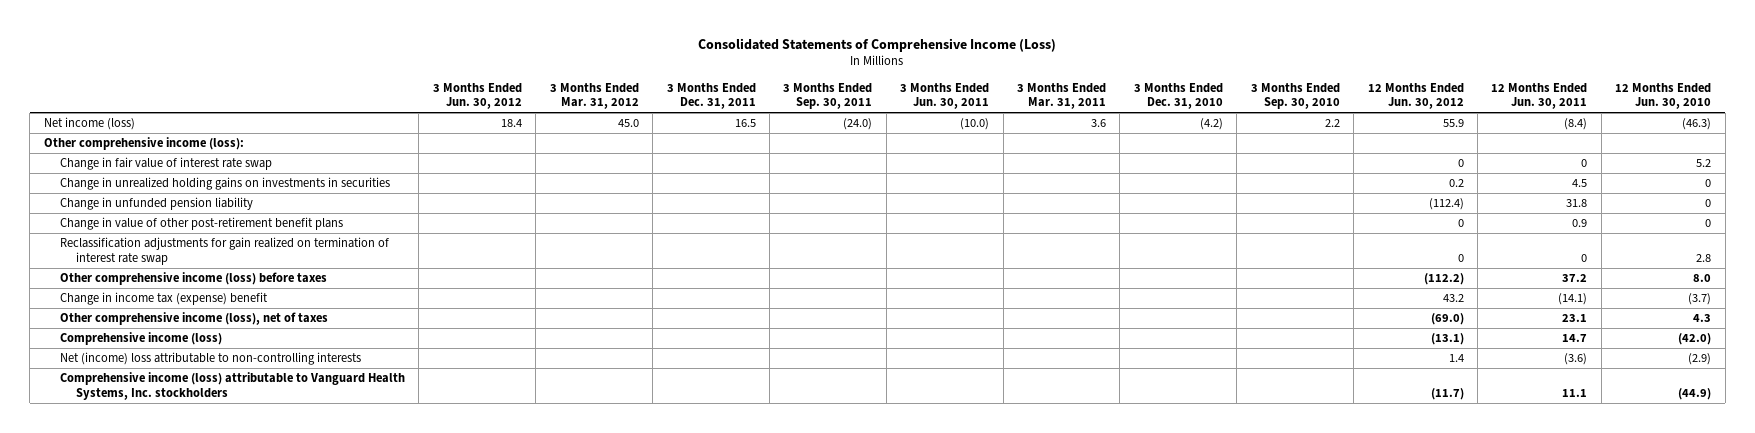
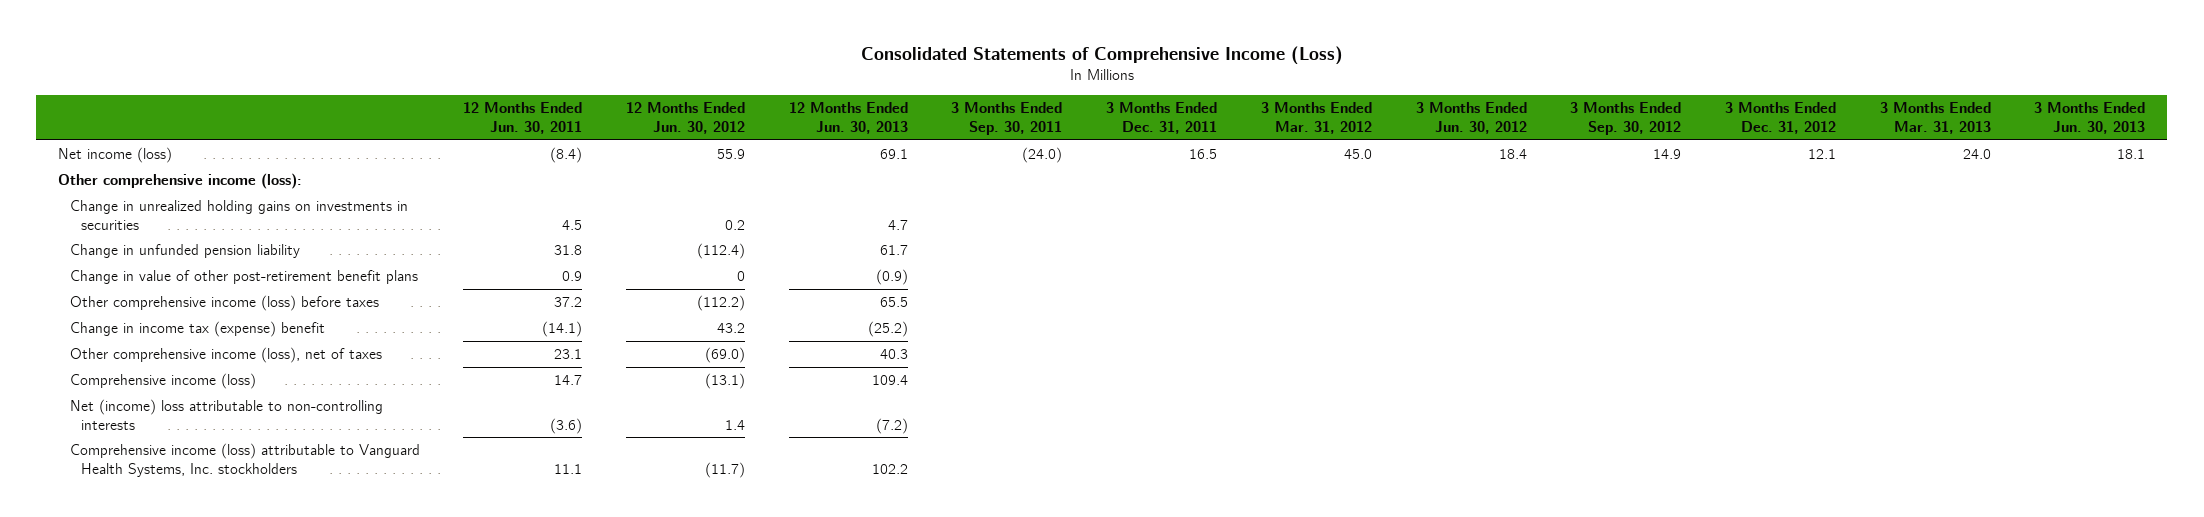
- | 3 Months Ended Jun. 30, 2012 | 3 Months Ended Mar. 31, 2012 | 3 Months Ended Dec. 31, 2011 | 3 Months Ended Sep. 30, 2011 | 3 Months Ended Jun. 30, 2011 | 3 Months Ended Mar. 31, 2011 | 3 Months Ended Dec. 31, 2010 | 3 Months Ended Sep. 30, 2010 | 12 Months Ended Jun. 30, 2012 | 12 Months Ended Jun. 30, 2011 | 12 Months Ended Jun. 30, 2010
+ | 12 Months Ended Jun. 30, 2011 | 12 Months Ended Jun. 30, 2012 | 12 Months Ended Jun. 30, 2013 | 3 Months Ended Sep. 30, 2011 | 3 Months Ended Dec. 31, 2011 | 3 Months Ended Mar. 31, 2012 | 3 Months Ended Jun. 30, 2012 | 3 Months Ended Sep. 30, 2012 | 3 Months Ended Dec. 31, 2012 | 3 Months Ended Mar. 31, 2013 | 3 Months Ended Jun. 30, 2013
- Change in fair value of interest rate swap | | | | | | | | | 0 | 0 | 5.2
- Reclassification adjustments for gain realized on termination of interest rate swap | | | | | | | | | 0 | 0 | 2.8

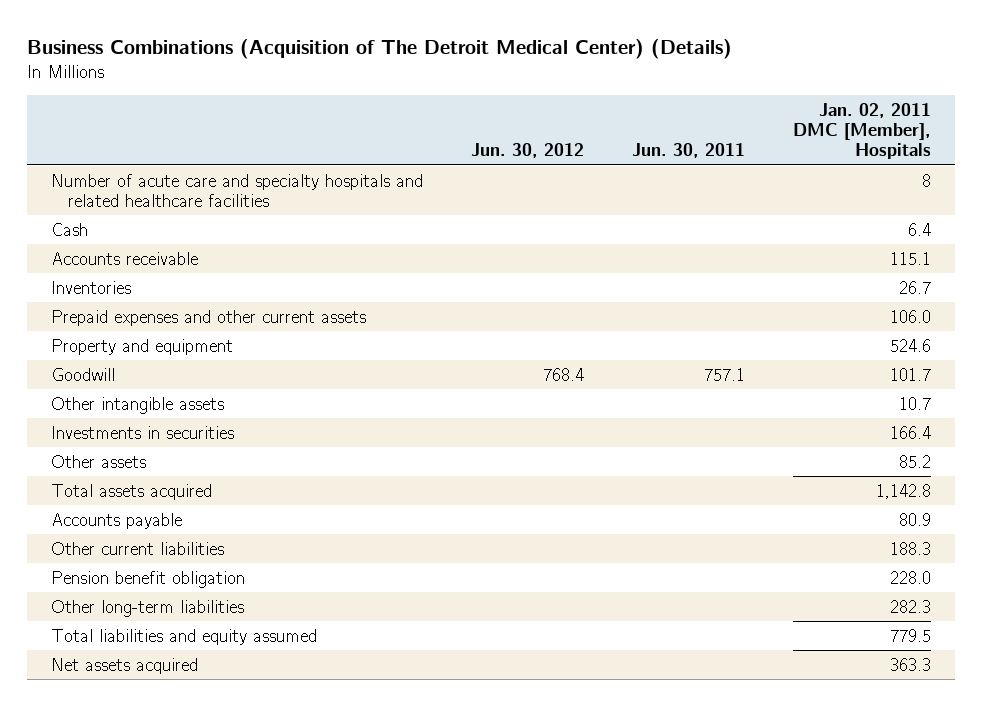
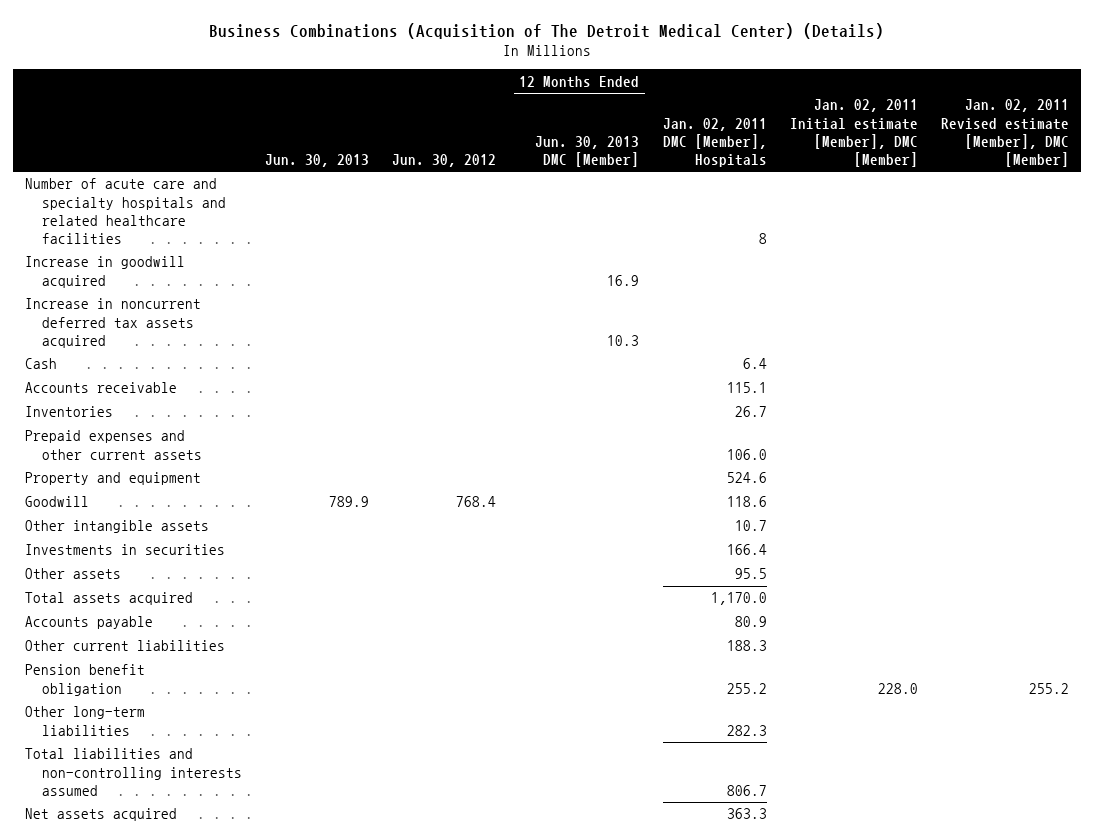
- | Jun. 30, 2012 | Jun. 30, 2011 | Jan. 02, 2011 DMC [Member], Hospitals
+ | Jun. 30, 2013 | Jun. 30, 2012 | 12 Months Ended Jun. 30, 2013 DMC [Member] | Jan. 02, 2011 DMC [Member], Hospitals | Jan. 02, 2011 Initial estimate [Member], DMC [Member] | Jan. 02, 2011 Revised estimate [Member], DMC [Member]
+ Increase in goodwill acquired | | | 16.9 | | |
+ Increase in noncurrent deferred tax assets acquired | | | 10.3 | | |
- Goodwill | 768.4 | 757.1 | 101.7
+ Goodwill | 789.9 | 768.4 | | 118.6 | |
- Other assets | | | 85.2
- Total assets acquired | | | 1,142.8
+ Other assets | | | | 95.5 | |
+ Total assets acquired | | | | 1,170.0 | |
- Pension benefit obligation | | | 228.0
+ Pension benefit obligation | | | | 255.2 | 228.0 | 255.2
- Total liabilities and equity assumed | | | 779.5
+ Total liabilities and non-controlling interests assumed | | | | 806.7 | |

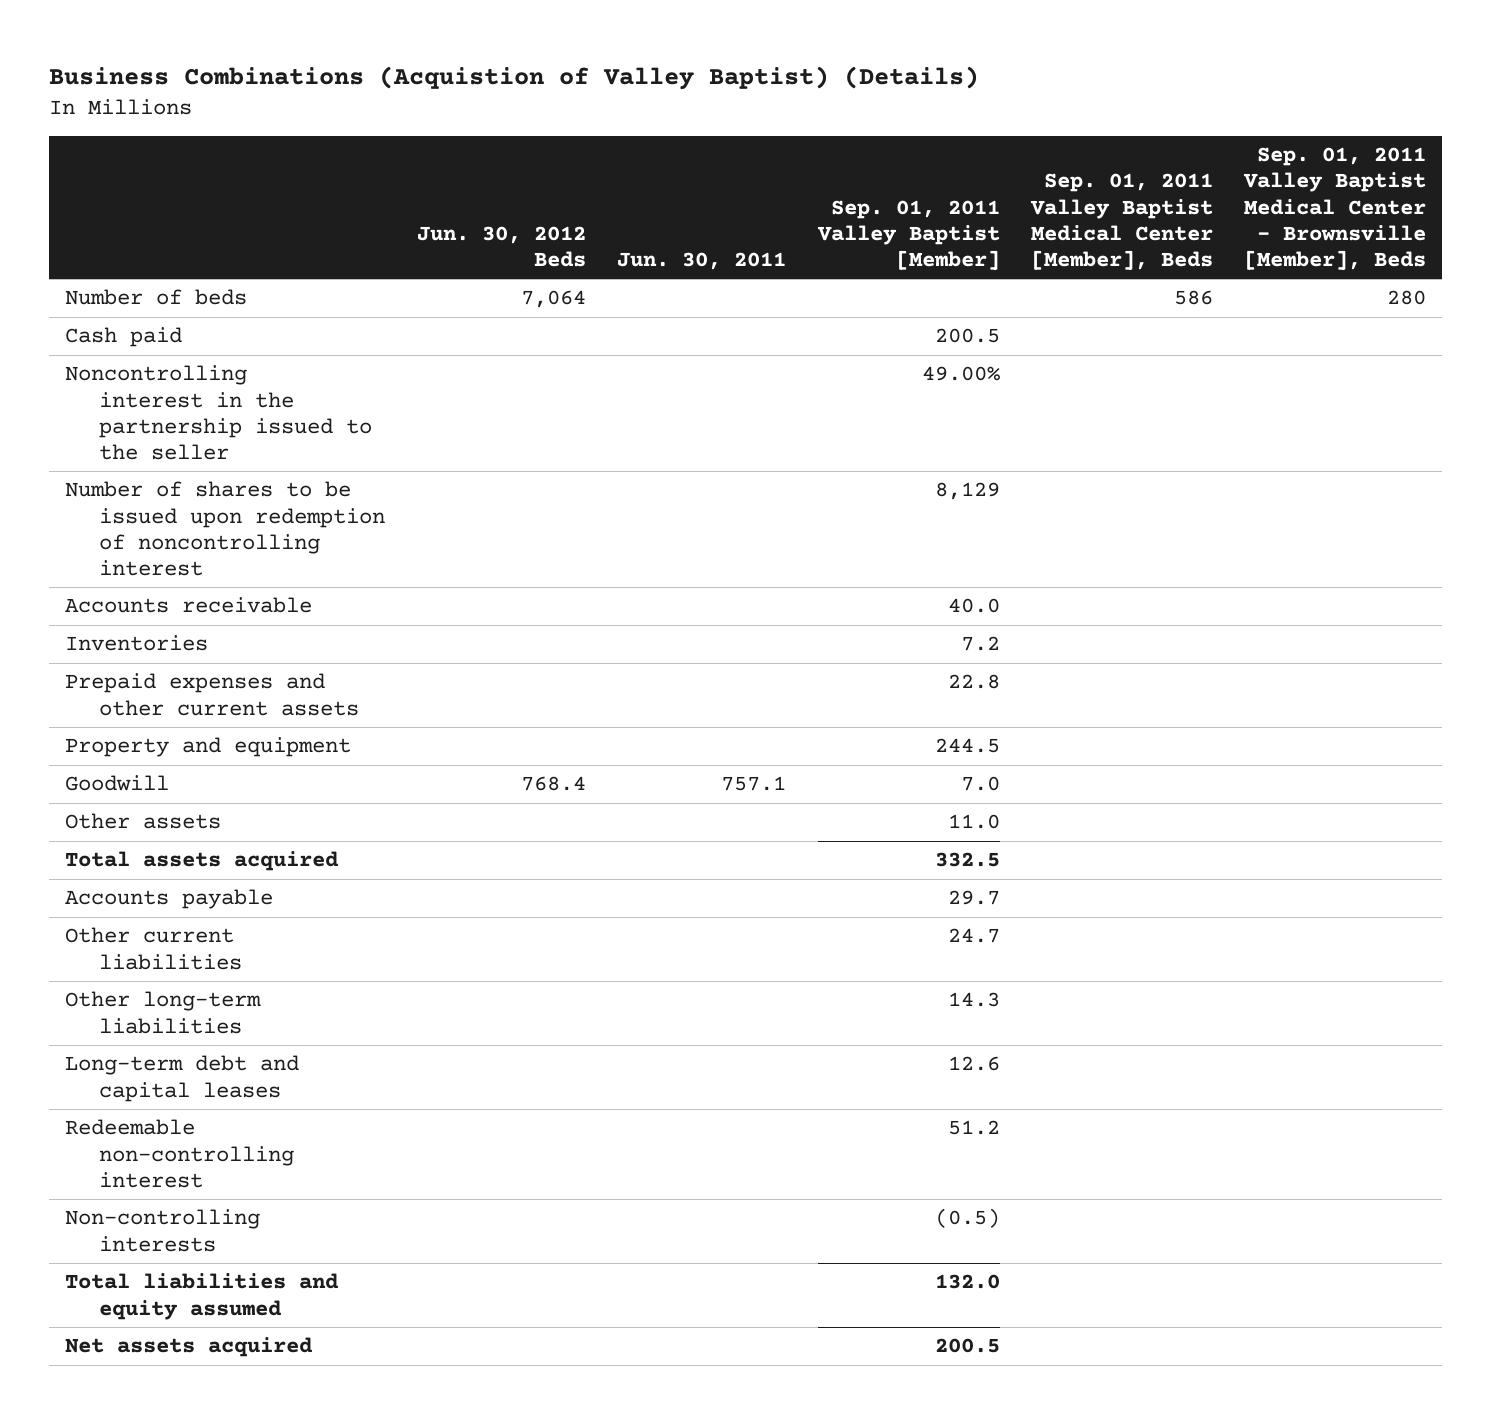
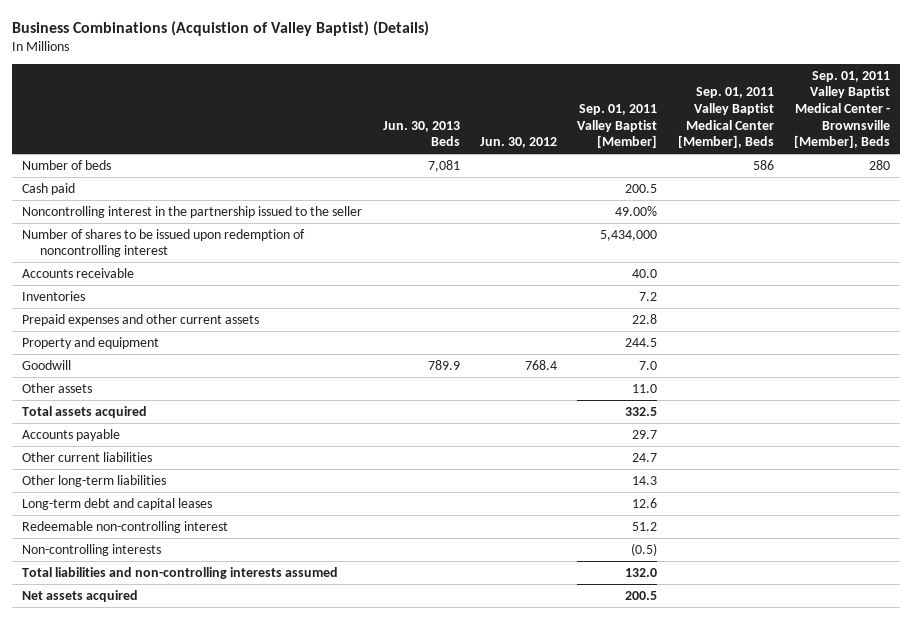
- | Jun. 30, 2012 Beds | Jun. 30, 2011 | Sep. 01, 2011 Valley Baptist [Member] | Sep. 01, 2011 Valley Baptist Medical Center [Member], Beds | Sep. 01, 2011 Valley Baptist Medical Center - Brownsville [Member], Beds
+ | Jun. 30, 2013 Beds | Jun. 30, 2012 | Sep. 01, 2011 Valley Baptist [Member] | Sep. 01, 2011 Valley Baptist Medical Center [Member], Beds | Sep. 01, 2011 Valley Baptist Medical Center - Brownsville [Member], Beds
- Number of shares to be issued upon redemption of noncontrolling interest | | | 8,129 | |
+ Number of shares to be issued upon redemption of noncontrolling interest | | | 5,434,000 | |
- Total liabilities and equity assumed | | | 132.0 | |
+ Total liabilities and non-controlling interests assumed | | | 132.0 | |

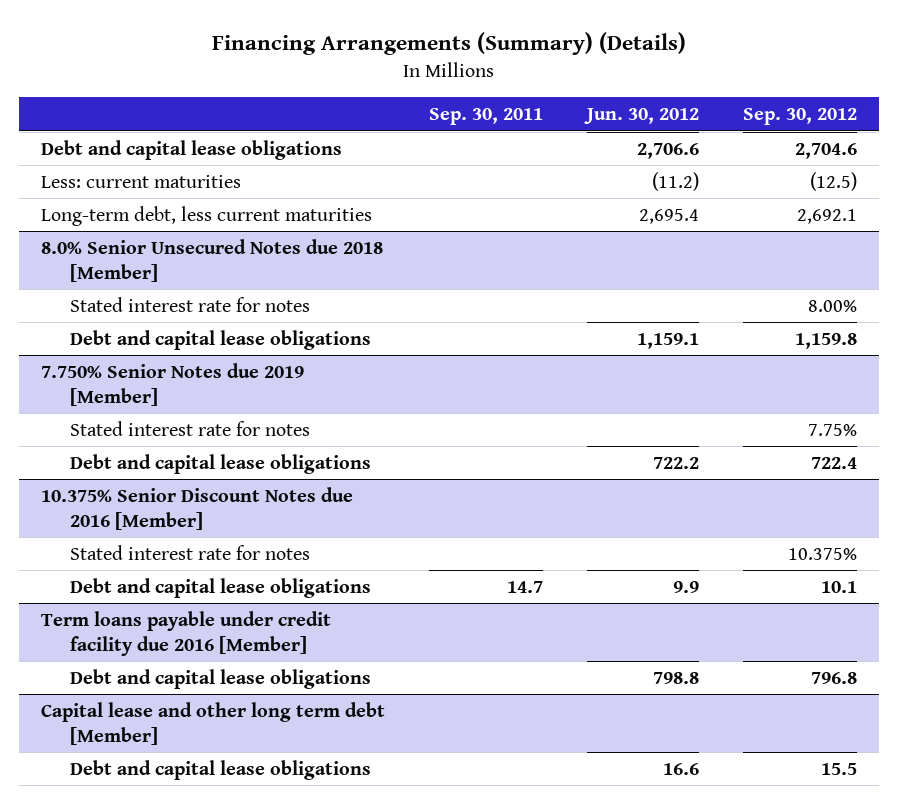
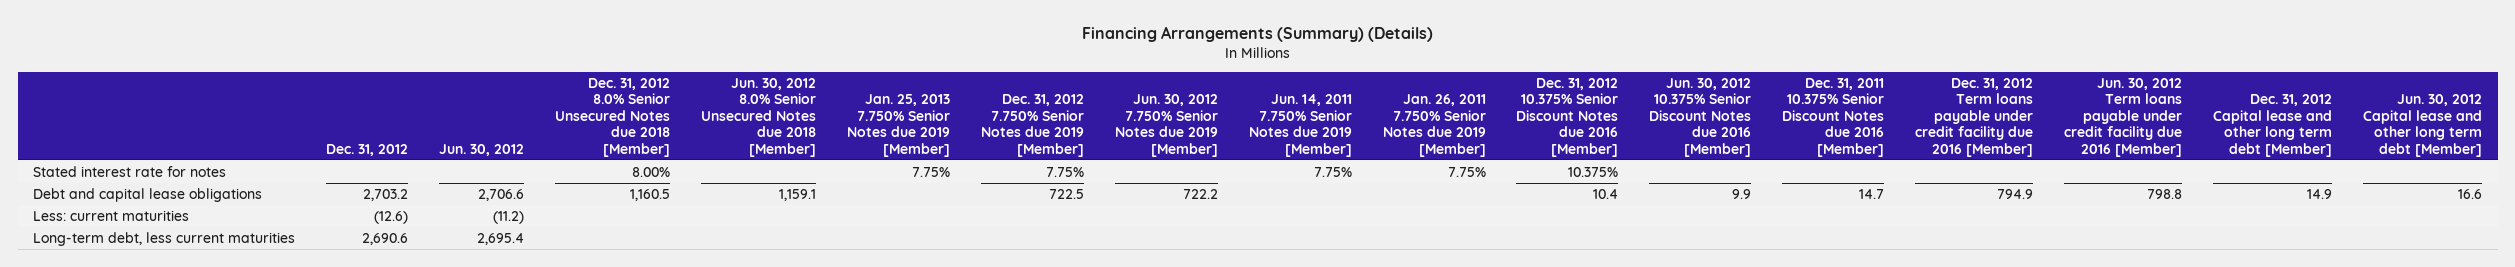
- | Sep. 30, 2011 | Jun. 30, 2012 | Sep. 30, 2012
+ | Dec. 31, 2012 | Jun. 30, 2012 | Dec. 31, 2012 8.0% Senior Unsecured Notes due 2018 [Member] | Jun. 30, 2012 8.0% Senior Unsecured Notes due 2018 [Member] | Jan. 25, 2013 7.750% Senior Notes due 2019 [Member] | Dec. 31, 2012 7.750% Senior Notes due 2019 [Member] | Jun. 30, 2012 7.750% Senior Notes due 2019 [Member] | Jun. 14, 2011 7.750% Senior Notes due 2019 [Member] | Jan. 26, 2011 7.750% Senior Notes due 2019 [Member] | Dec. 31, 2012 10.375% Senior Discount Notes due 2016 [Member] | Jun. 30, 2012 10.375% Senior Discount Notes due 2016 [Member] | Dec. 31, 2011 10.375% Senior Discount Notes due 2016 [Member] | Dec. 31, 2012 Term loans payable under credit facility due 2016 [Member] | Jun. 30, 2012 Term loans payable under credit facility due 2016 [Member] | Dec. 31, 2012 Capital lease and other long term debt [Member] | Jun. 30, 2012 Capital lease and other long term debt [Member]
+ Stated interest rate for notes | | | 8.00% | | 7.75% | 7.75% | | 7.75% | 7.75% | 10.375% | | | | | |
- 8.0% Senior Unsecured Notes due 2018 [Member]
- Stated interest rate for notes | | | 8.00%
- Debt and capital lease obligations | | 1,159.1 | 1,159.8
- 7.750% Senior Notes due 2019 [Member]
- Stated interest rate for notes | | | 7.75%
- Debt and capital lease obligations | | 722.2 | 722.4
- 10.375% Senior Discount Notes due 2016 [Member]
- Stated interest rate for notes | | | 10.375%
- Debt and capital lease obligations | 14.7 | 9.9 | 10.1
- Term loans payable under credit facility due 2016 [Member]
- Debt and capital lease obligations | | 798.8 | 796.8
- Capital lease and other long term debt [Member]
- Debt and capital lease obligations | | 16.6 | 15.5

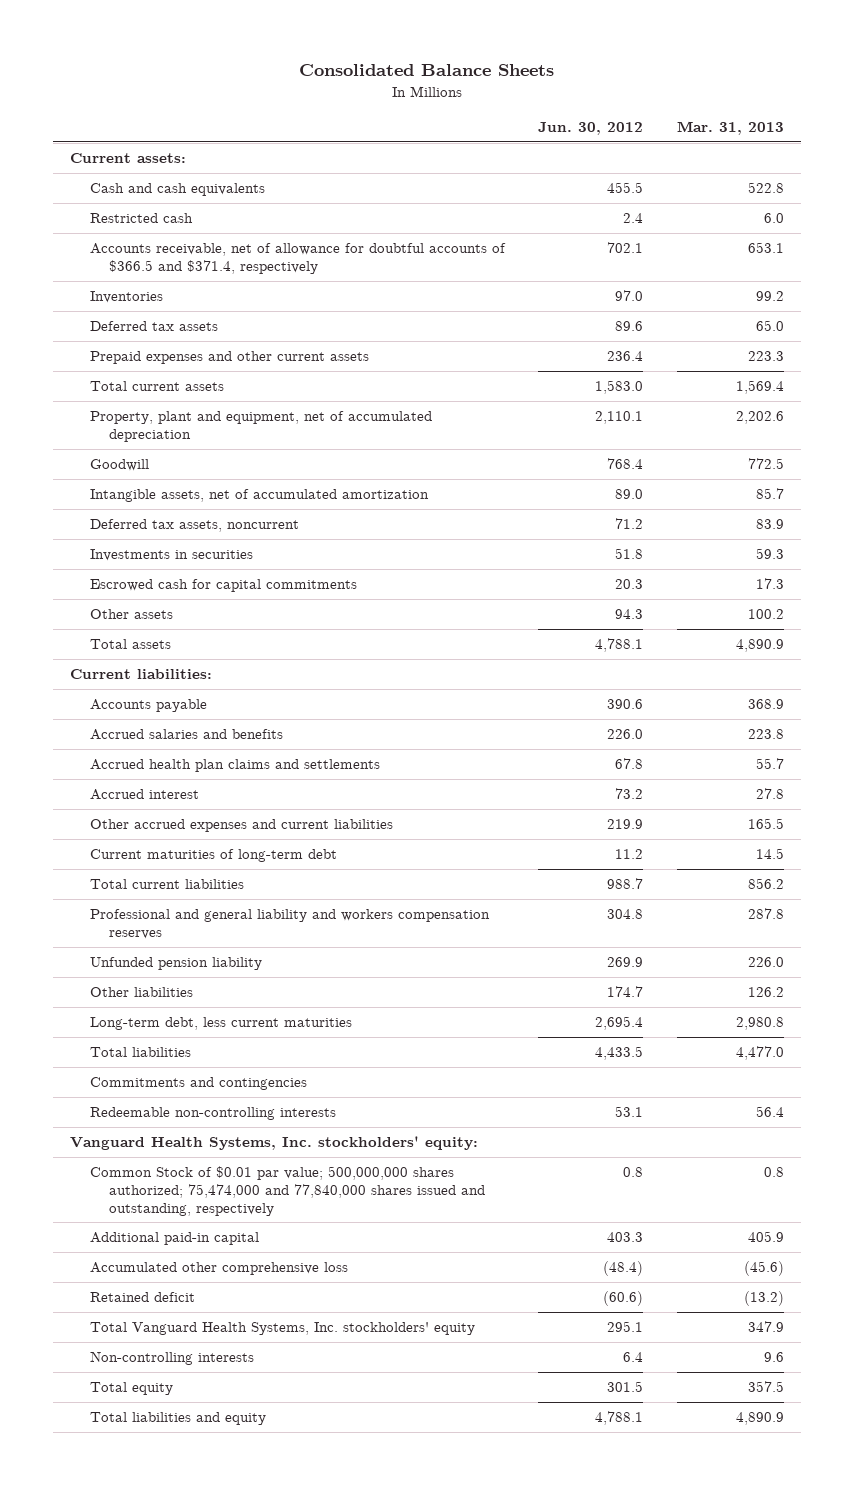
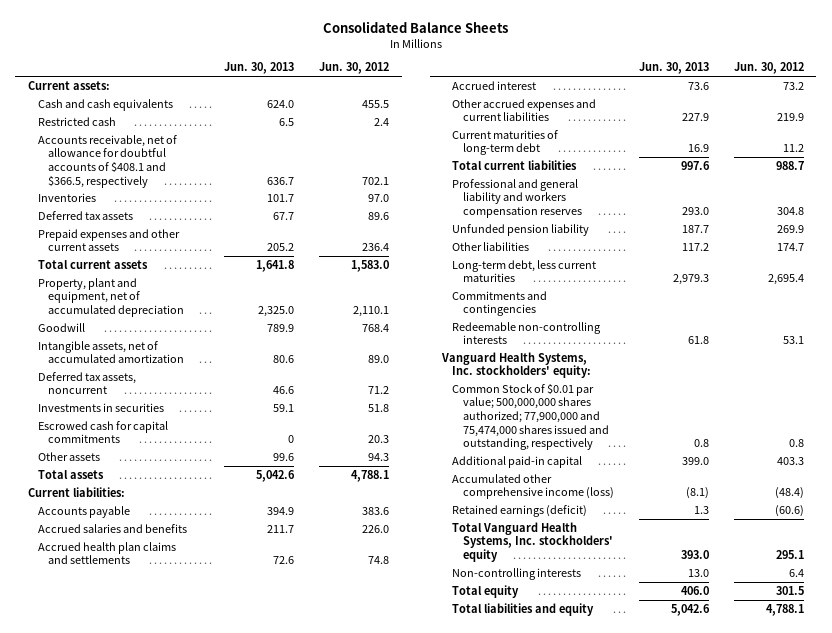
- | Jun. 30, 2012 | Mar. 31, 2013
+ | Jun. 30, 2013 | Jun. 30, 2012
- Accounts receivable, net of allowance for doubtful accounts of $366.5 and $371.4, respectively | 702.1 | 653.1
+ Accounts receivable, net of allowance for doubtful accounts of $408.1 and $366.5, respectively | 636.7 | 702.1
- Accounts payable | 390.6 | 368.9
+ Accounts payable | 394.9 | 383.6
- Accrued health plan claims and settlements | 67.8 | 55.7
+ Accrued health plan claims and settlements | 72.6 | 74.8
- Total liabilities | 4,433.5 | 4,477.0
- Common Stock of $0.01 par value; 500,000,000 shares authorized; 75,474,000 and 77,840,000 shares issued and outstanding, respectively | 0.8 | 0.8
+ Common Stock of $0.01 par value; 500,000,000 shares authorized; 77,900,000 and 75,474,000 shares issued and outstanding, respectively | 0.8 | 0.8
- Accumulated other comprehensive loss | (48.4) | (45.6)
- Retained deficit | (60.6) | (13.2)
+ Accumulated other comprehensive income (loss) | (8.1) | (48.4)
+ Retained earnings (deficit) | 1.3 | (60.6)

